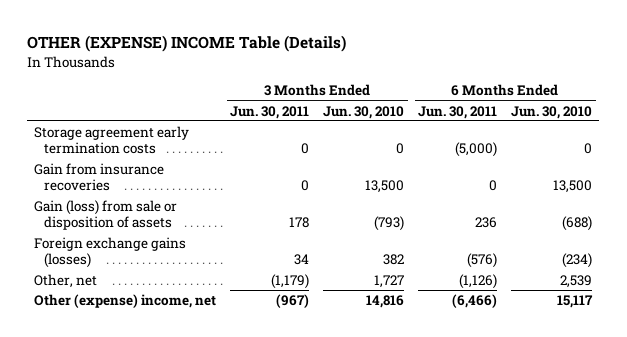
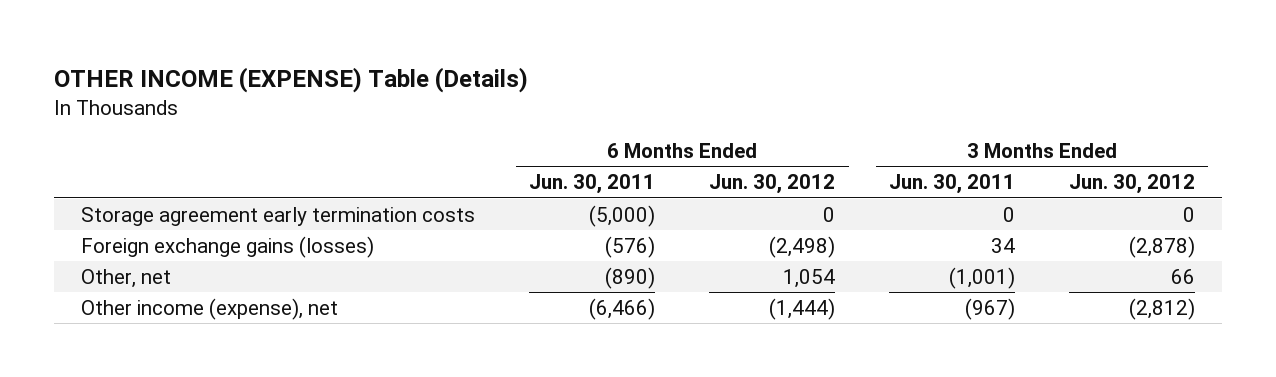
- OTHER (EXPENSE) INCOME Table (Details)
+ OTHER INCOME (EXPENSE) Table (Details)
- | 3 Months Ended Jun. 30, 2011 | 3 Months Ended Jun. 30, 2010 | 6 Months Ended Jun. 30, 2011 | 6 Months Ended Jun. 30, 2010
+ | 6 Months Ended Jun. 30, 2011 | 6 Months Ended Jun. 30, 2012 | 3 Months Ended Jun. 30, 2011 | 3 Months Ended Jun. 30, 2012
- Gain from insurance recoveries | 0 | 13,500 | 0 | 13,500
- Gain (loss) from sale or disposition of assets | 178 | (793) | 236 | (688)
- Other, net | (1,179) | 1,727 | (1,126) | 2,539
- Other (expense) income, net | (967) | 14,816 | (6,466) | 15,117
+ Other, net | (890) | 1,054 | (1,001) | 66
+ Other income (expense), net | (6,466) | (1,444) | (967) | (2,812)

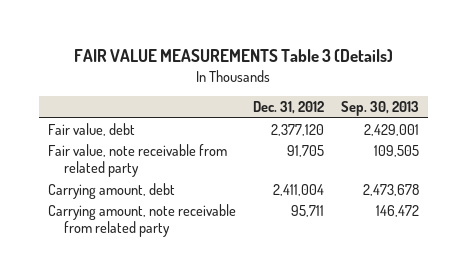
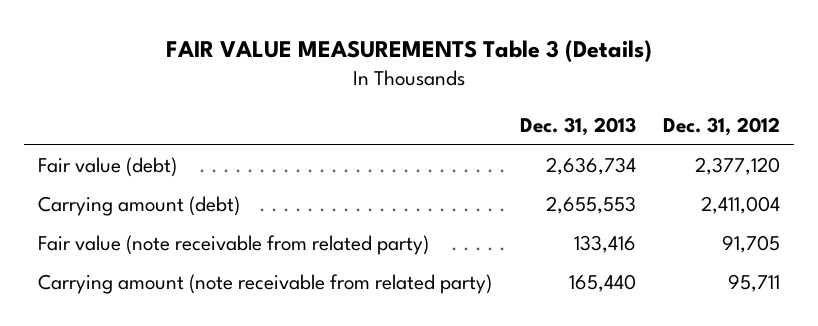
- | Dec. 31, 2012 | Sep. 30, 2013
+ | Dec. 31, 2013 | Dec. 31, 2012
- Fair value, debt | 2,377,120 | 2,429,001
- Fair value, note receivable from related party | 91,705 | 109,505
- Carrying amount, debt | 2,411,004 | 2,473,678
- Carrying amount, note receivable from related party | 95,711 | 146,472
+ Fair value (debt) | 2,636,734 | 2,377,120
+ Carrying amount (debt) | 2,655,553 | 2,411,004
+ Fair value (note receivable from related party) | 133,416 | 91,705
+ Carrying amount (note receivable from related party) | 165,440 | 95,711

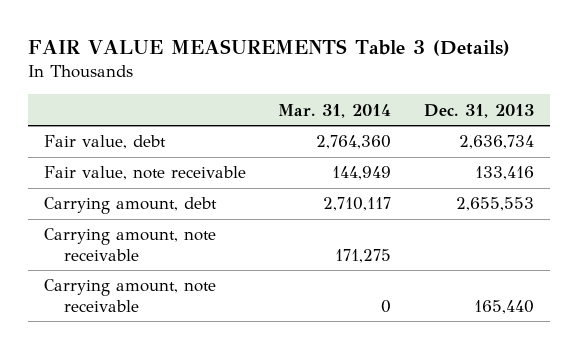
- | Dec. 31, 2013 | Dec. 31, 2012
+ | Mar. 31, 2014 | Dec. 31, 2013
- Fair value (debt) | 2,636,734 | 2,377,120
- Carrying amount (debt) | 2,655,553 | 2,411,004
- Fair value (note receivable from related party) | 133,416 | 91,705
- Carrying amount (note receivable from related party) | 165,440 | 95,711
+ Fair value, debt | 2,764,360 | 2,636,734
+ Fair value, note receivable | 144,949 | 133,416
+ Carrying amount, debt | 2,710,117 | 2,655,553
+ Carrying amount, note receivable | 171,275 |
+ Carrying amount, note receivable | 0 | 165,440

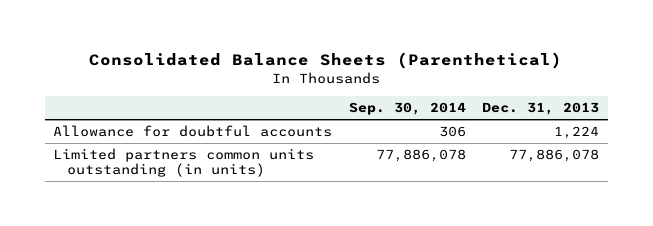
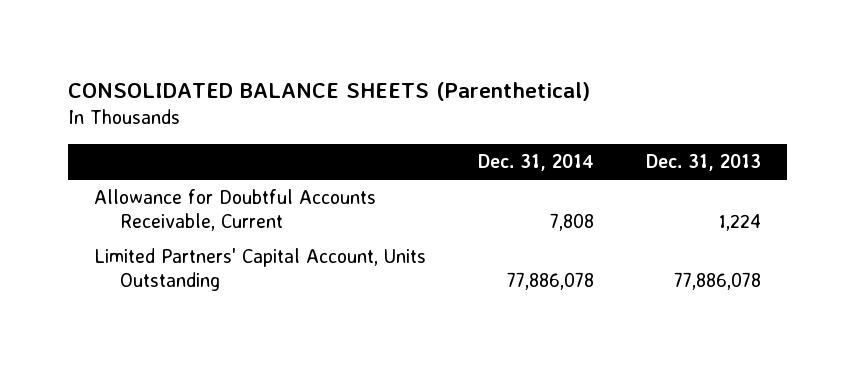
- Consolidated Balance Sheets (Parenthetical)
+ CONSOLIDATED BALANCE SHEETS (Parenthetical)
- | Sep. 30, 2014 | Dec. 31, 2013
+ | Dec. 31, 2014 | Dec. 31, 2013
- Allowance for doubtful accounts | 306 | 1,224
- Limited partners common units outstanding (in units) | 77,886,078 | 77,886,078
+ Allowance for Doubtful Accounts Receivable, Current | 7,808 | 1,224
+ Limited Partners' Capital Account, Units Outstanding | 77,886,078 | 77,886,078

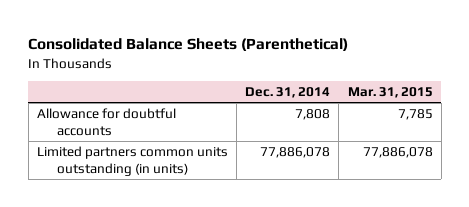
- CONSOLIDATED BALANCE SHEETS (Parenthetical)
+ Consolidated Balance Sheets (Parenthetical)
- | Dec. 31, 2014 | Dec. 31, 2013
+ | Dec. 31, 2014 | Mar. 31, 2015
- Allowance for Doubtful Accounts Receivable, Current | 7,808 | 1,224
- Limited Partners' Capital Account, Units Outstanding | 77,886,078 | 77,886,078
+ Allowance for doubtful accounts | 7,808 | 7,785
+ Limited partners common units outstanding (in units) | 77,886,078 | 77,886,078

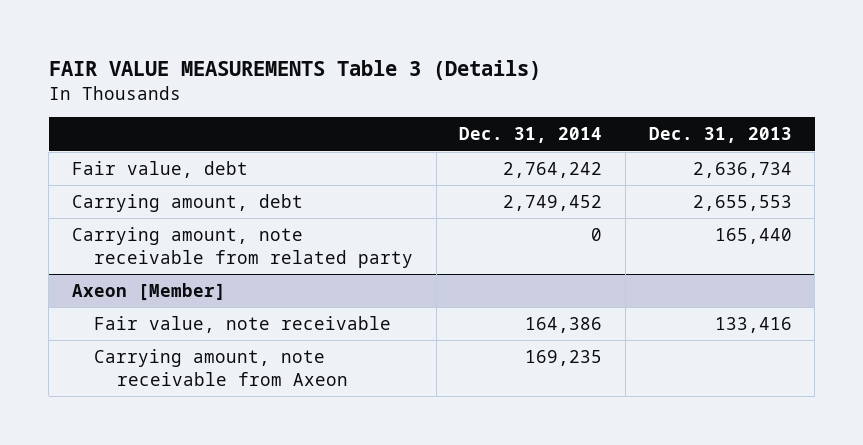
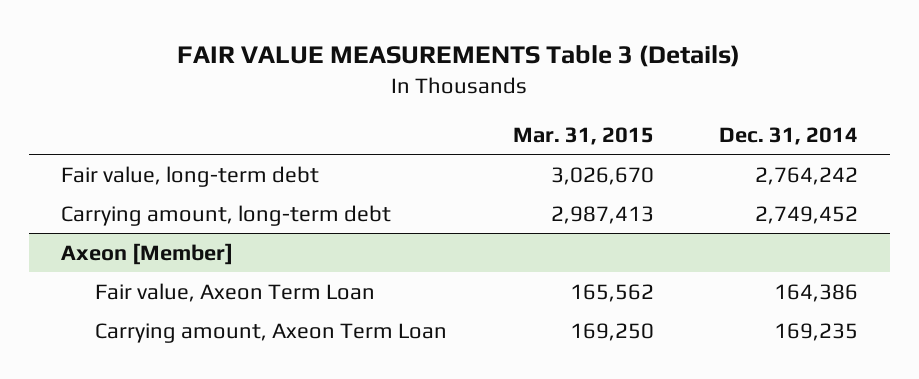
- | Dec. 31, 2014 | Dec. 31, 2013
+ | Mar. 31, 2015 | Dec. 31, 2014
- Fair value, debt | 2,764,242 | 2,636,734
- Carrying amount, debt | 2,749,452 | 2,655,553
- Carrying amount, note receivable from related party | 0 | 165,440
+ Fair value, long-term debt | 3,026,670 | 2,764,242
+ Carrying amount, long-term debt | 2,987,413 | 2,749,452
@ Axeon [Member]
- Fair value, note receivable | 164,386 | 133,416
- Carrying amount, note receivable from Axeon | 169,235 |
+ Fair value, Axeon Term Loan | 165,562 | 164,386
+ Carrying amount, Axeon Term Loan | 169,250 | 169,235

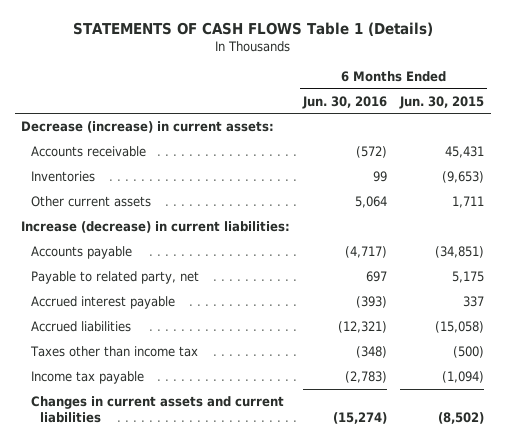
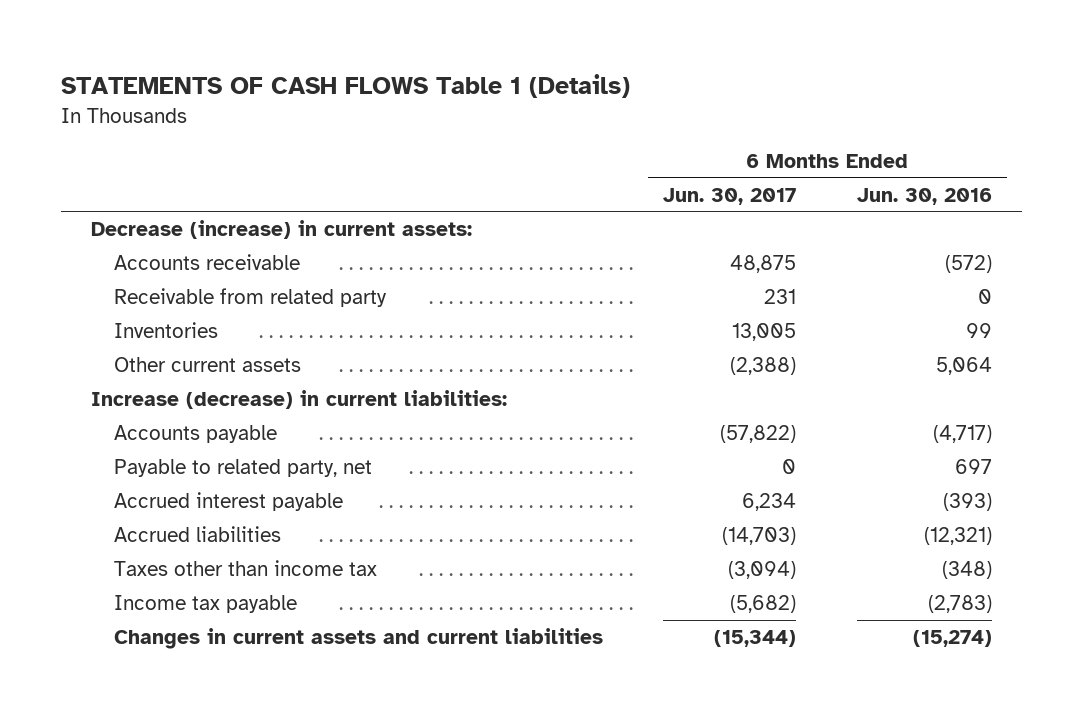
- | 6 Months Ended Jun. 30, 2016 | 6 Months Ended Jun. 30, 2015
+ | 6 Months Ended Jun. 30, 2017 | 6 Months Ended Jun. 30, 2016
+ Receivable from related party | 231 | 0

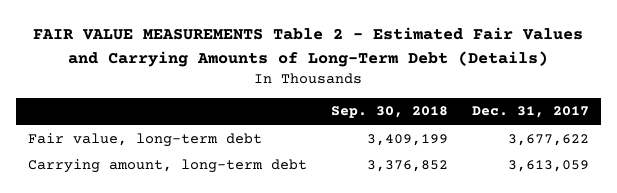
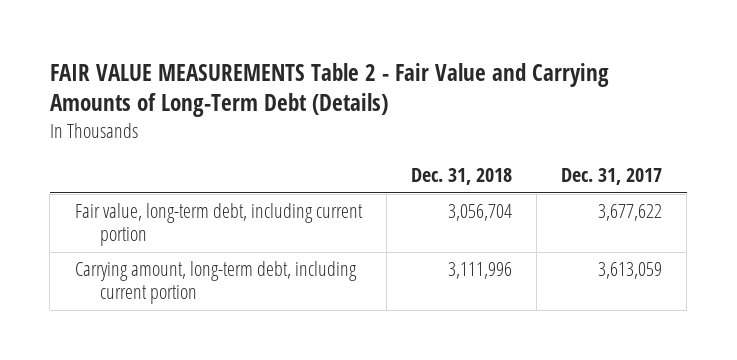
- FAIR VALUE MEASUREMENTS Table 2 - Estimated Fair Values and Carrying Amounts of Long-Term Debt (Details)
+ FAIR VALUE MEASUREMENTS Table 2 - Fair Value and Carrying Amounts of Long-Term Debt (Details)
- | Sep. 30, 2018 | Dec. 31, 2017
+ | Dec. 31, 2018 | Dec. 31, 2017
- Fair value, long-term debt | 3,409,199 | 3,677,622
- Carrying amount, long-term debt | 3,376,852 | 3,613,059
+ Fair value, long-term debt, including current portion | 3,056,704 | 3,677,622
+ Carrying amount, long-term debt, including current portion | 3,111,996 | 3,613,059

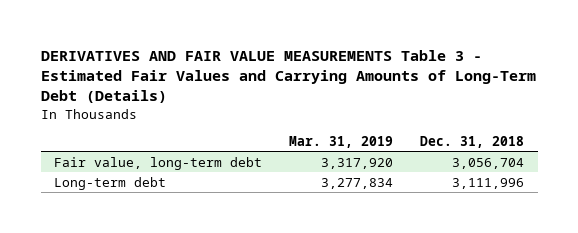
- FAIR VALUE MEASUREMENTS Table 2 - Fair Value and Carrying Amounts of Long-Term Debt (Details)
+ DERIVATIVES AND FAIR VALUE MEASUREMENTS Table 3 - Estimated Fair Values and Carrying Amounts of Long-Term Debt (Details)
- | Dec. 31, 2018 | Dec. 31, 2017
+ | Mar. 31, 2019 | Dec. 31, 2018
- Fair value, long-term debt, including current portion | 3,056,704 | 3,677,622
- Carrying amount, long-term debt, including current portion | 3,111,996 | 3,613,059
+ Fair value, long-term debt | 3,317,920 | 3,056,704
+ Long-term debt | 3,277,834 | 3,111,996

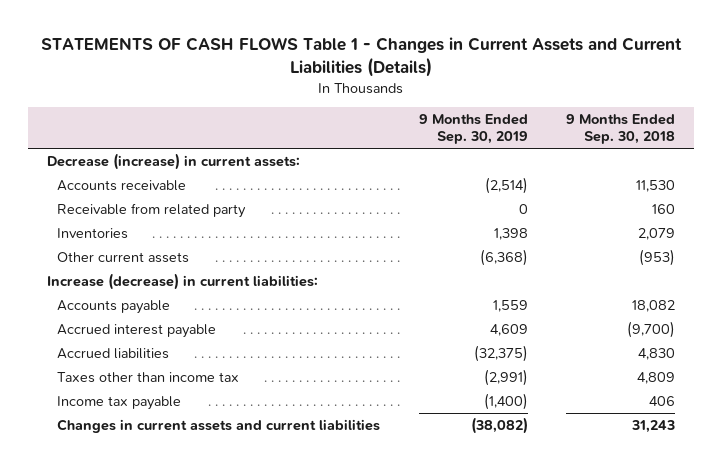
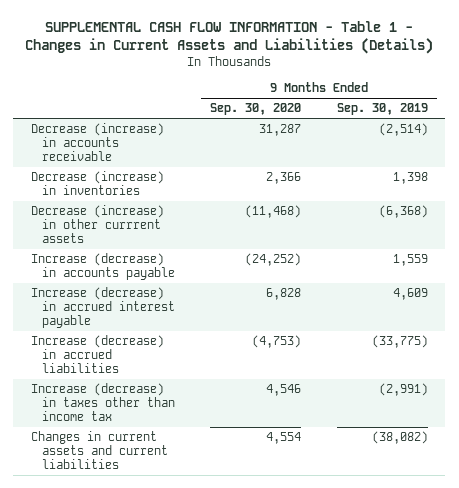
- STATEMENTS OF CASH FLOWS Table 1 - Changes in Current Assets and Current Liabilities (Details)
+ SUPPLEMENTAL CASH FLOW INFORMATION - Table 1 - Changes in Current Assets and Liabilities (Details)
- | 9 Months Ended Sep. 30, 2019 | 9 Months Ended Sep. 30, 2018
+ | 9 Months Ended Sep. 30, 2020 | 9 Months Ended Sep. 30, 2019
- Decrease (increase) in current assets:
- Accounts receivable | (2,514) | 11,530
- Receivable from related party | 0 | 160
- Inventories | 1,398 | 2,079
- Other current assets | (6,368) | (953)
- Increase (decrease) in current liabilities:
- Accounts payable | 1,559 | 18,082
- Accrued interest payable | 4,609 | (9,700)
- Accrued liabilities | (32,375) | 4,830
- Taxes other than income tax | (2,991) | 4,809
- Income tax payable | (1,400) | 406
+ Decrease (increase) in accounts receivable | 31,287 | (2,514)
+ Decrease (increase) in inventories | 2,366 | 1,398
+ Decrease (increase) in other currrent assets | (11,468) | (6,368)
+ Increase (decrease) in accounts payable | (24,252) | 1,559
+ Increase (decrease) in accrued interest payable | 6,828 | 4,609
+ Increase (decrease) in accrued liabilities | (4,753) | (33,775)
+ Increase (decrease) in taxes other than income tax | 4,546 | (2,991)

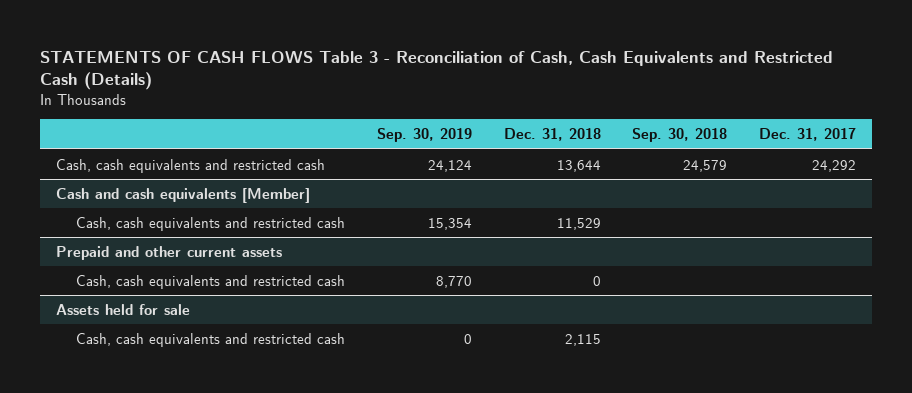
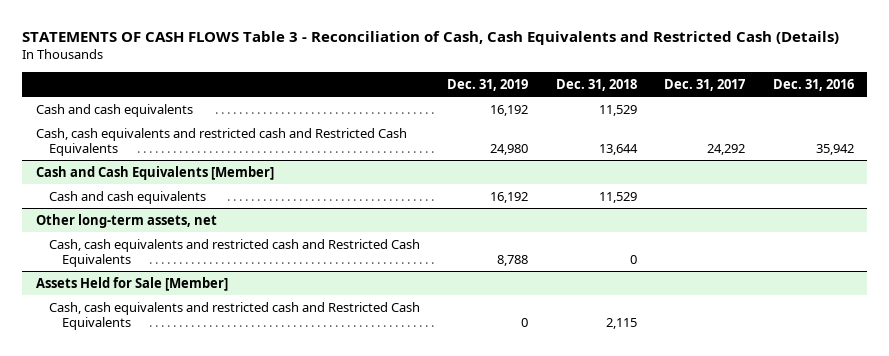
- | Sep. 30, 2019 | Dec. 31, 2018 | Sep. 30, 2018 | Dec. 31, 2017
+ | Dec. 31, 2019 | Dec. 31, 2018 | Dec. 31, 2017 | Dec. 31, 2016
- Cash, cash equivalents and restricted cash | 24,124 | 13,644 | 24,579 | 24,292
- Cash and cash equivalents [Member]
- Cash, cash equivalents and restricted cash | 15,354 | 11,529 | |
- Prepaid and other current assets
- Cash, cash equivalents and restricted cash | 8,770 | 0 | |
- Assets held for sale
- Cash, cash equivalents and restricted cash | 0 | 2,115 | |
+ Cash and cash equivalents | 16,192 | 11,529 | |
+ Cash, cash equivalents and restricted cash and Restricted Cash Equivalents | 24,980 | 13,644 | 24,292 | 35,942
+ Cash and Cash Equivalents [Member]
+ Cash and cash equivalents | 16,192 | 11,529 | |
+ Other long-term assets, net
+ Cash, cash equivalents and restricted cash and Restricted Cash Equivalents | 8,788 | 0 | |
+ Assets Held for Sale [Member]
+ Cash, cash equivalents and restricted cash and Restricted Cash Equivalents | 0 | 2,115 | |

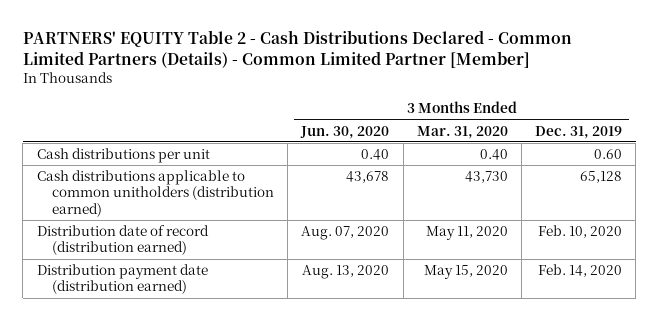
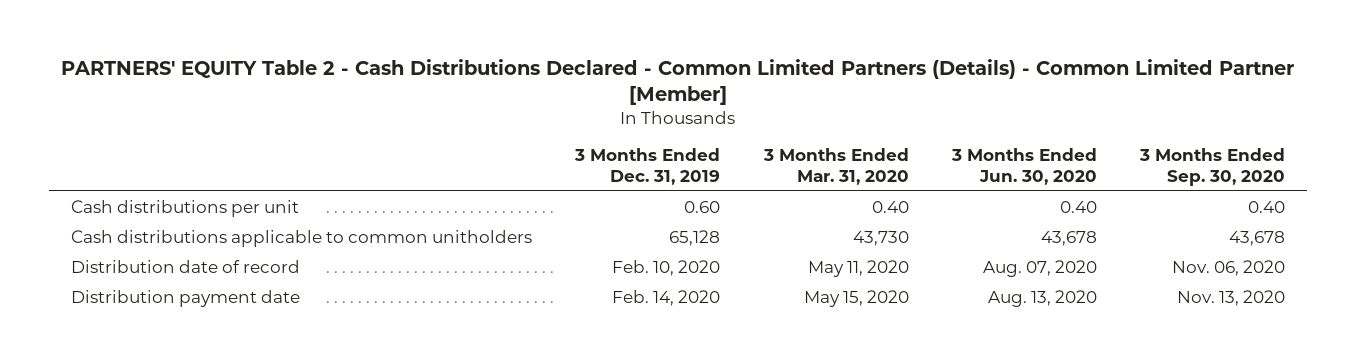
- | 3 Months Ended Jun. 30, 2020 | 3 Months Ended Mar. 31, 2020 | 3 Months Ended Dec. 31, 2019
+ | 3 Months Ended Dec. 31, 2019 | 3 Months Ended Mar. 31, 2020 | 3 Months Ended Jun. 30, 2020 | 3 Months Ended Sep. 30, 2020
- Cash distributions applicable to common unitholders (distribution earned) | 43,678 | 43,730 | 65,128
- Distribution date of record (distribution earned) | Aug. 07, 2020 | May 11, 2020 | Feb. 10, 2020
- Distribution payment date (distribution earned) | Aug. 13, 2020 | May 15, 2020 | Feb. 14, 2020
+ Cash distributions applicable to common unitholders | 65,128 | 43,730 | 43,678 | 43,678
+ Distribution date of record | Feb. 10, 2020 | May 11, 2020 | Aug. 07, 2020 | Nov. 06, 2020
+ Distribution payment date | Feb. 14, 2020 | May 15, 2020 | Aug. 13, 2020 | Nov. 13, 2020

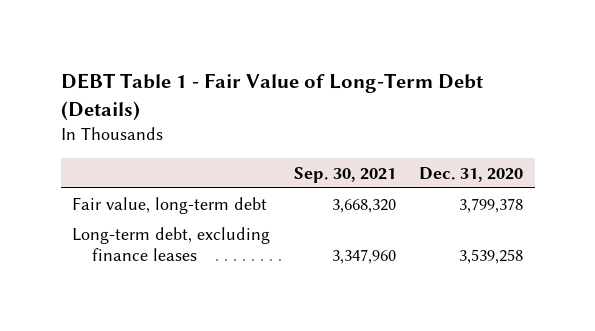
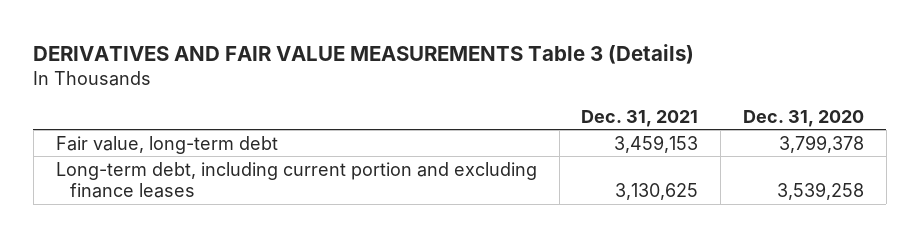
- DEBT Table 1 - Fair Value of Long-Term Debt (Details)
+ DERIVATIVES AND FAIR VALUE MEASUREMENTS Table 3 (Details)
- | Sep. 30, 2021 | Dec. 31, 2020
+ | Dec. 31, 2021 | Dec. 31, 2020
- Long-term debt, excluding finance leases | 3,347,960 | 3,539,258
+ Long-term debt, including current portion and excluding finance leases | 3,130,625 | 3,539,258

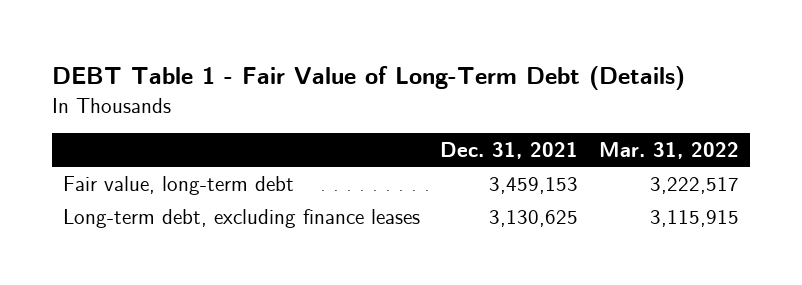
- DERIVATIVES AND FAIR VALUE MEASUREMENTS Table 3 (Details)
+ DEBT Table 1 - Fair Value of Long-Term Debt (Details)
- | Dec. 31, 2021 | Dec. 31, 2020
+ | Dec. 31, 2021 | Mar. 31, 2022
- Long-term debt, including current portion and excluding finance leases | 3,130,625 | 3,539,258
+ Long-term debt, excluding finance leases | 3,130,625 | 3,115,915

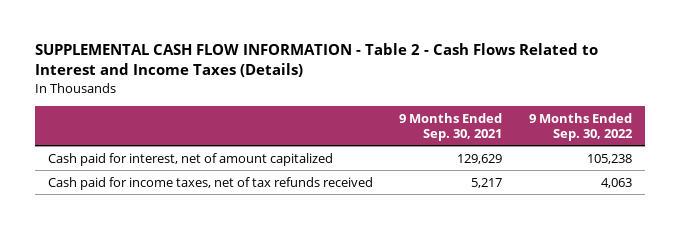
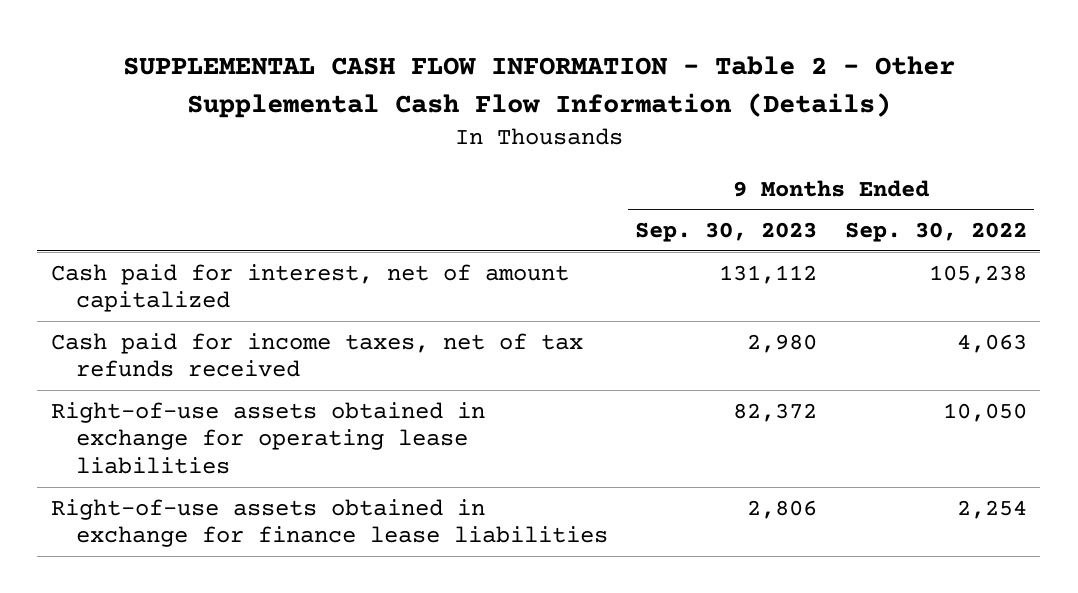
- SUPPLEMENTAL CASH FLOW INFORMATION - Table 2 - Cash Flows Related to Interest and Income Taxes (Details)
+ SUPPLEMENTAL CASH FLOW INFORMATION - Table 2 - Other Supplemental Cash Flow Information (Details)
- | 9 Months Ended Sep. 30, 2021 | 9 Months Ended Sep. 30, 2022
+ | 9 Months Ended Sep. 30, 2023 | 9 Months Ended Sep. 30, 2022
+ Right-of-use assets obtained in exchange for operating lease liabilities | 82,372 | 10,050
+ Right-of-use assets obtained in exchange for finance lease liabilities | 2,806 | 2,254

